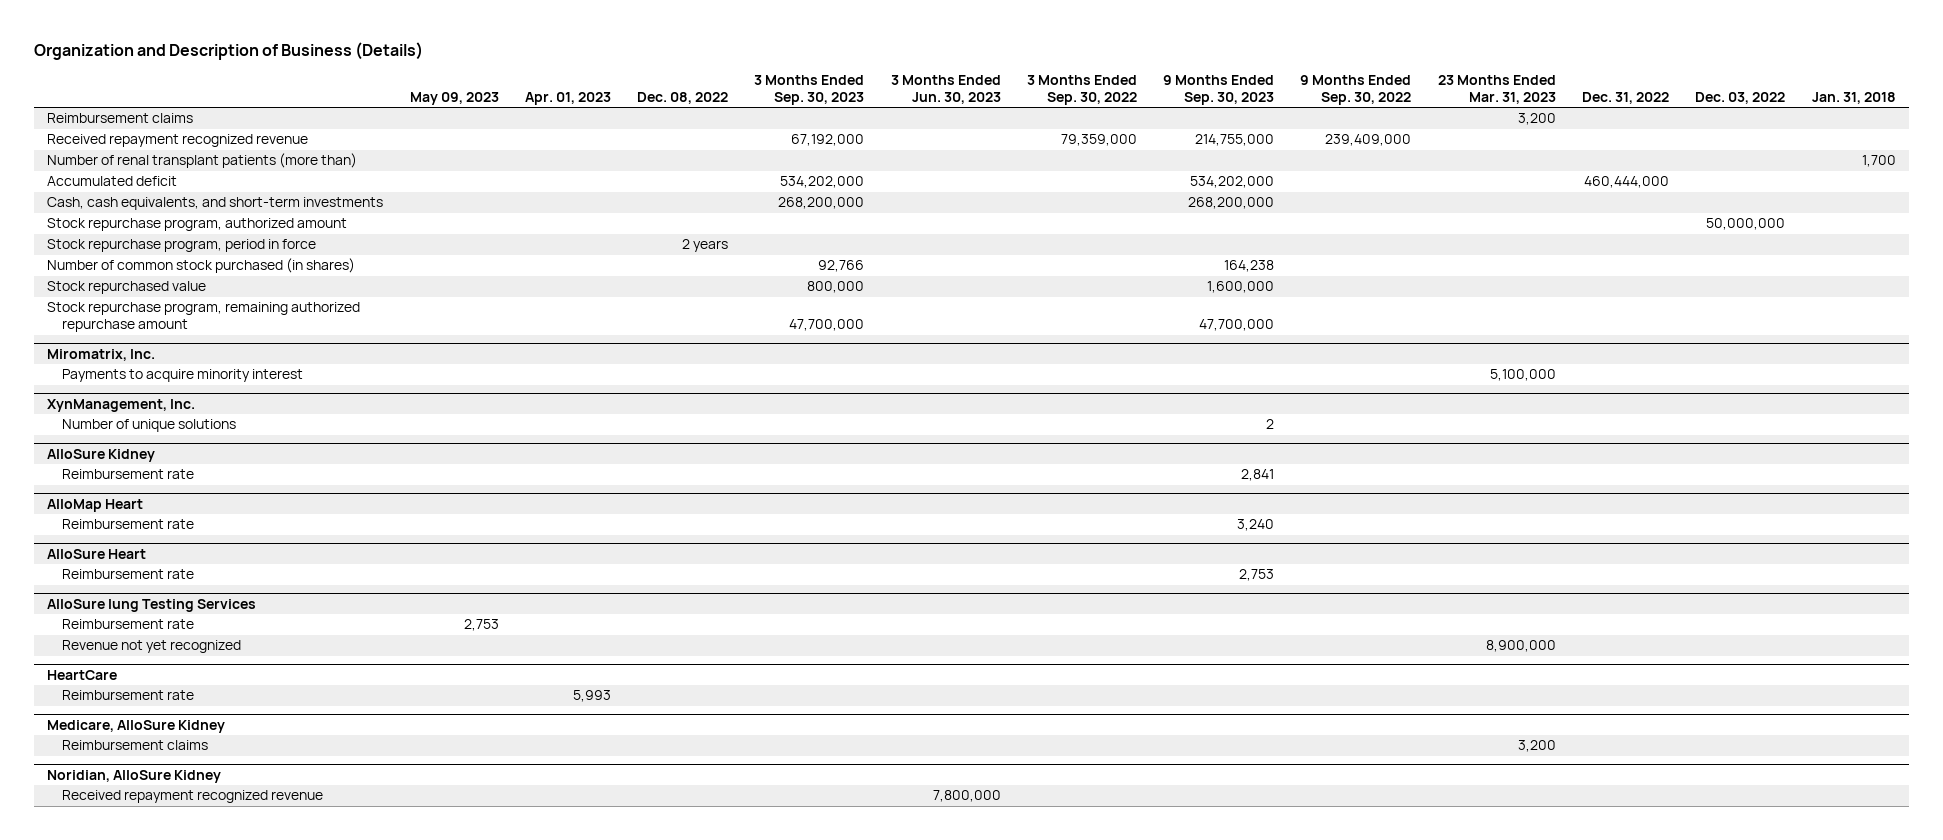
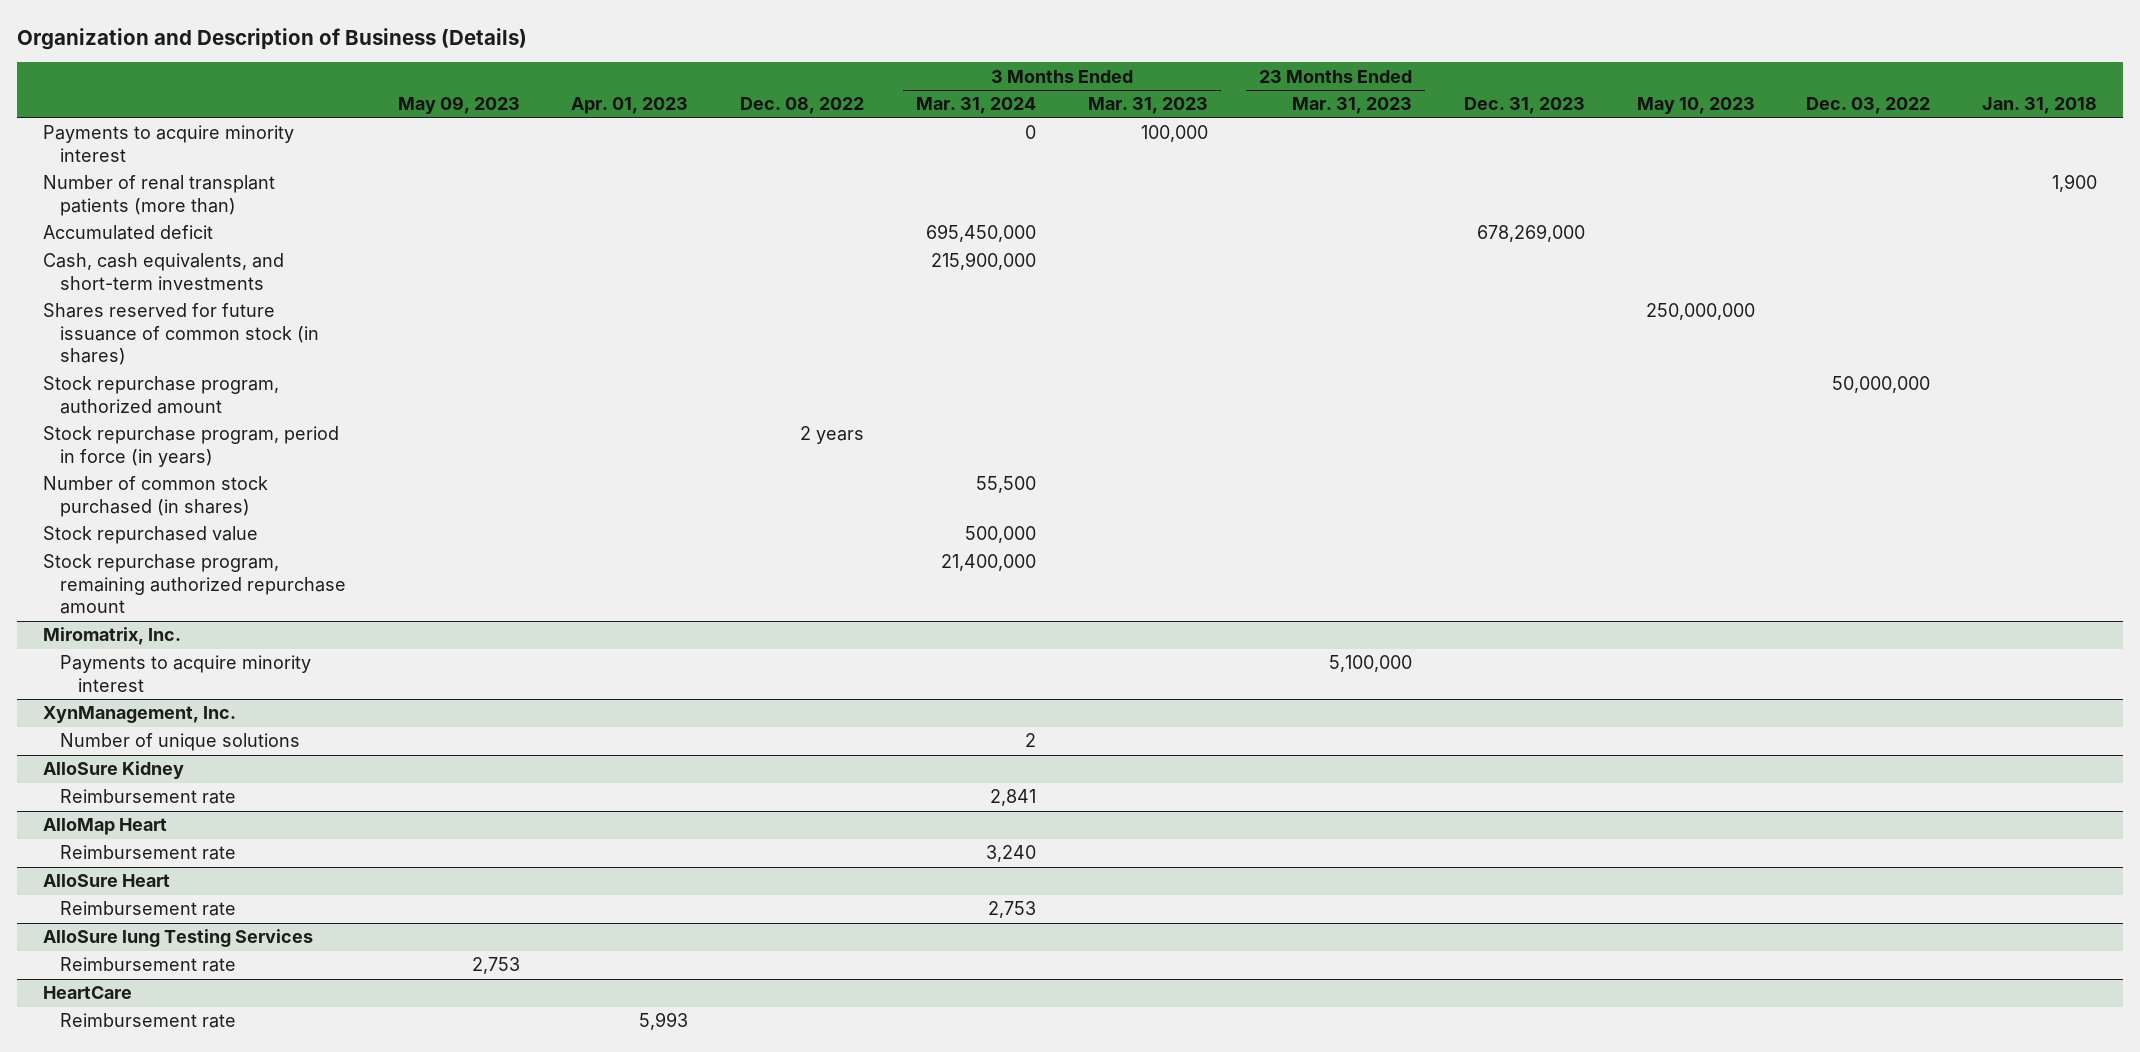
- | May 09, 2023 | Apr. 01, 2023 | Dec. 08, 2022 | 3 Months Ended Sep. 30, 2023 | 3 Months Ended Jun. 30, 2023 | 3 Months Ended Sep. 30, 2022 | 9 Months Ended Sep. 30, 2023 | 9 Months Ended Sep. 30, 2022 | 23 Months Ended Mar. 31, 2023 | Dec. 31, 2022 | Dec. 03, 2022 | Jan. 31, 2018
+ | May 09, 2023 | Apr. 01, 2023 | Dec. 08, 2022 | 3 Months Ended Mar. 31, 2024 | 3 Months Ended Mar. 31, 2023 | 23 Months Ended Mar. 31, 2023 | Dec. 31, 2023 | May 10, 2023 | Dec. 03, 2022 | Jan. 31, 2018
- Reimbursement claims | | | | | | | | | 3,200 | | |
- Received repayment recognized revenue | | | | 67,192,000 | | 79,359,000 | 214,755,000 | 239,409,000 | | | |
- Number of renal transplant patients (more than) | | | | | | | | | | | | 1,700
+ Payments to acquire minority interest | | | | 0 | 100,000 | | | | |
+ Number of renal transplant patients (more than) | | | | | | | | | | 1,900
+ Shares reserved for future issuance of common stock (in shares) | | | | | | | | 250,000,000 | |
- Stock repurchase program, period in force | | | 2 years | | | | | | | | |
+ Stock repurchase program, period in force (in years) | | | 2 years | | | | | | |
@ AlloSure lung Testing Services
- Revenue not yet recognized | | | | | | | | | 8,900,000 | | |
- Medicare, AlloSure Kidney
- Reimbursement claims | | | | | | | | | 3,200 | | |
- Noridian, AlloSure Kidney
- Received repayment recognized revenue | | | | | 7,800,000 | | | | | | |

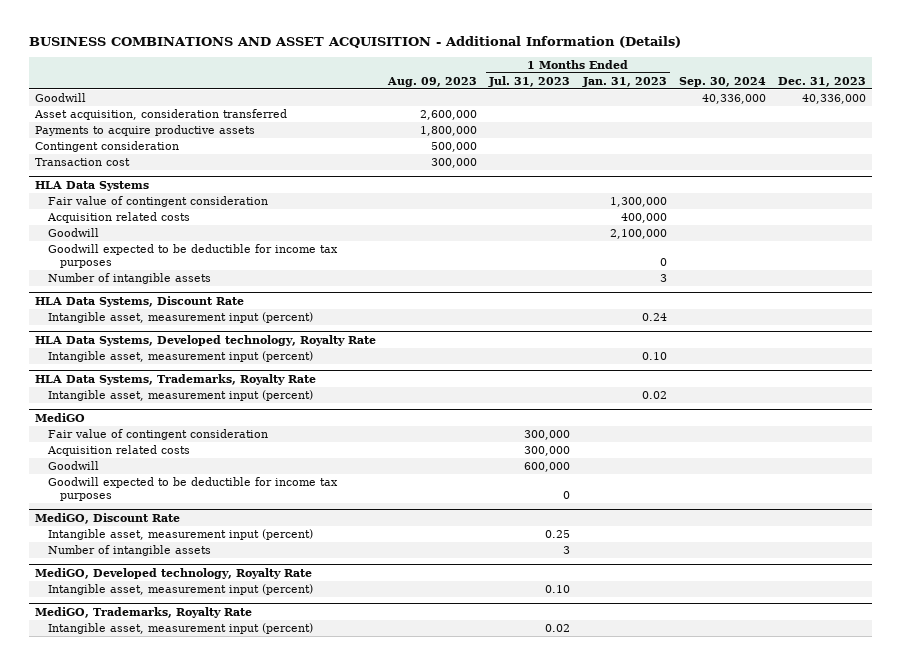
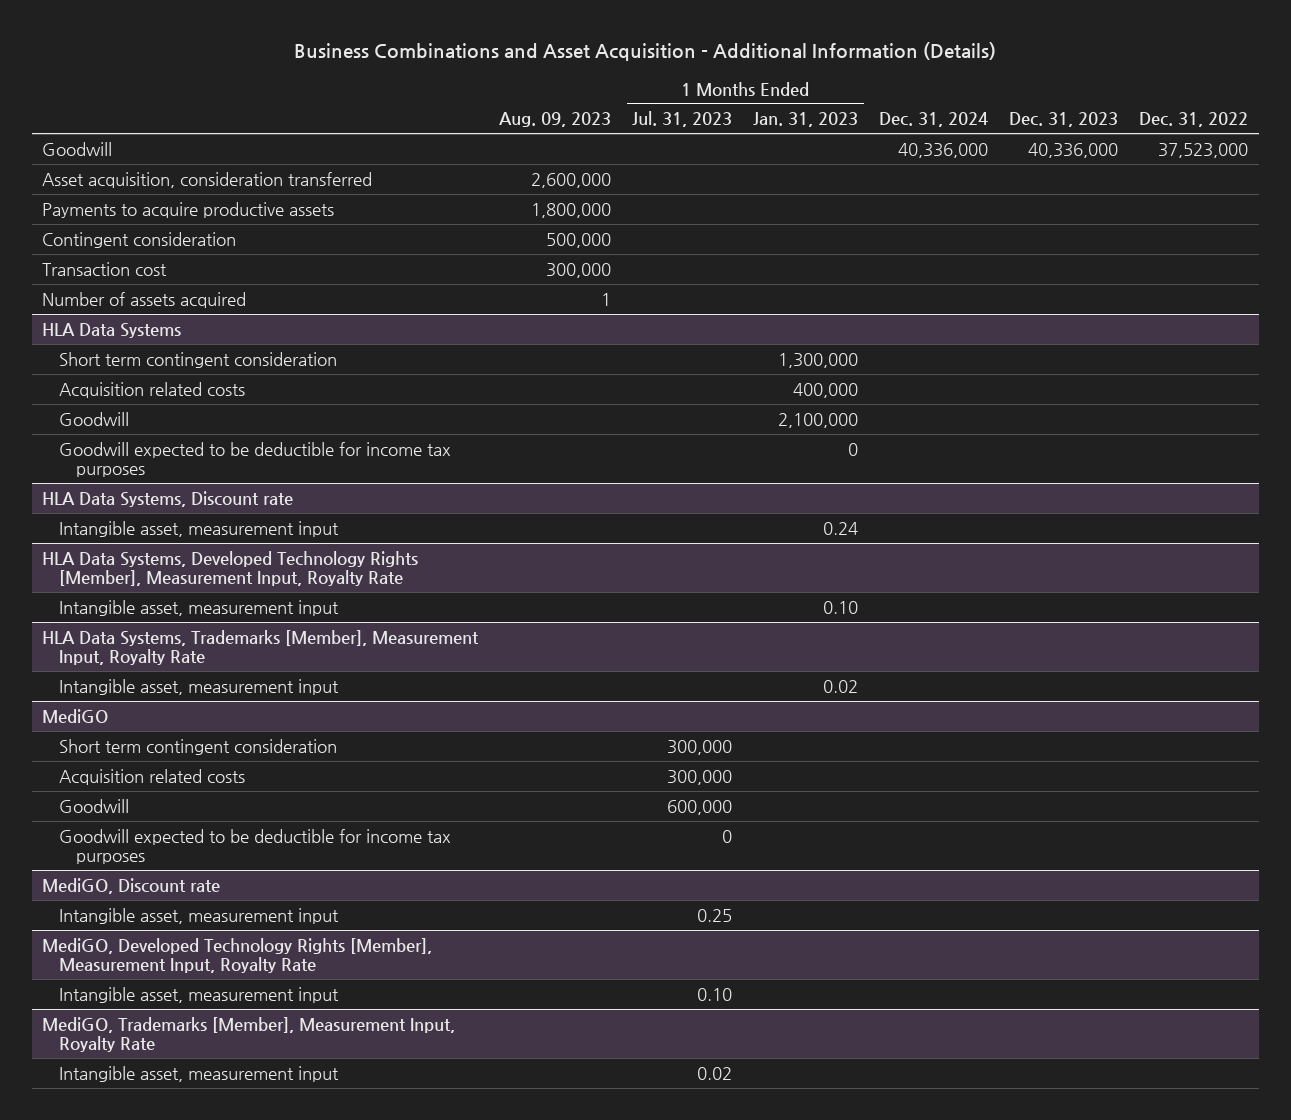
- BUSINESS COMBINATIONS AND ASSET ACQUISITION - Additional Information (Details)
+ Business Combinations and Asset Acquisition - Additional Information (Details)
- | Aug. 09, 2023 | 1 Months Ended Jul. 31, 2023 | 1 Months Ended Jan. 31, 2023 | Sep. 30, 2024 | Dec. 31, 2023
+ | Aug. 09, 2023 | 1 Months Ended Jul. 31, 2023 | 1 Months Ended Jan. 31, 2023 | Dec. 31, 2024 | Dec. 31, 2023 | Dec. 31, 2022
+ Number of assets acquired | 1 | | | | |
@ HLA Data Systems
- Fair value of contingent consideration | | | 1,300,000 | |
+ Short term contingent consideration | | | 1,300,000 | | |
- Number of intangible assets | | | 3 | |
- HLA Data Systems, Discount Rate
- Intangible asset, measurement input (percent) | | | 0.24 | |
- HLA Data Systems, Developed technology, Royalty Rate
- Intangible asset, measurement input (percent) | | | 0.10 | |
- HLA Data Systems, Trademarks, Royalty Rate
- Intangible asset, measurement input (percent) | | | 0.02 | |
+ HLA Data Systems, Discount rate
+ Intangible asset, measurement input | | | 0.24 | | |
+ HLA Data Systems, Developed Technology Rights [Member], Measurement Input, Royalty Rate
+ Intangible asset, measurement input | | | 0.10 | | |
+ HLA Data Systems, Trademarks [Member], Measurement Input, Royalty Rate
+ Intangible asset, measurement input | | | 0.02 | | |
@ MediGO
- Fair value of contingent consideration | | 300,000 | | |
+ Short term contingent consideration | | 300,000 | | | |
- MediGO, Discount Rate
- Intangible asset, measurement input (percent) | | 0.25 | | |
- Number of intangible assets | | 3 | | |
- MediGO, Developed technology, Royalty Rate
- Intangible asset, measurement input (percent) | | 0.10 | | |
- MediGO, Trademarks, Royalty Rate
- Intangible asset, measurement input (percent) | | 0.02 | | |
+ MediGO, Discount rate
+ Intangible asset, measurement input | | 0.25 | | | |
+ MediGO, Developed Technology Rights [Member], Measurement Input, Royalty Rate
+ Intangible asset, measurement input | | 0.10 | | | |
+ MediGO, Trademarks [Member], Measurement Input, Royalty Rate
+ Intangible asset, measurement input | | 0.02 | | | |

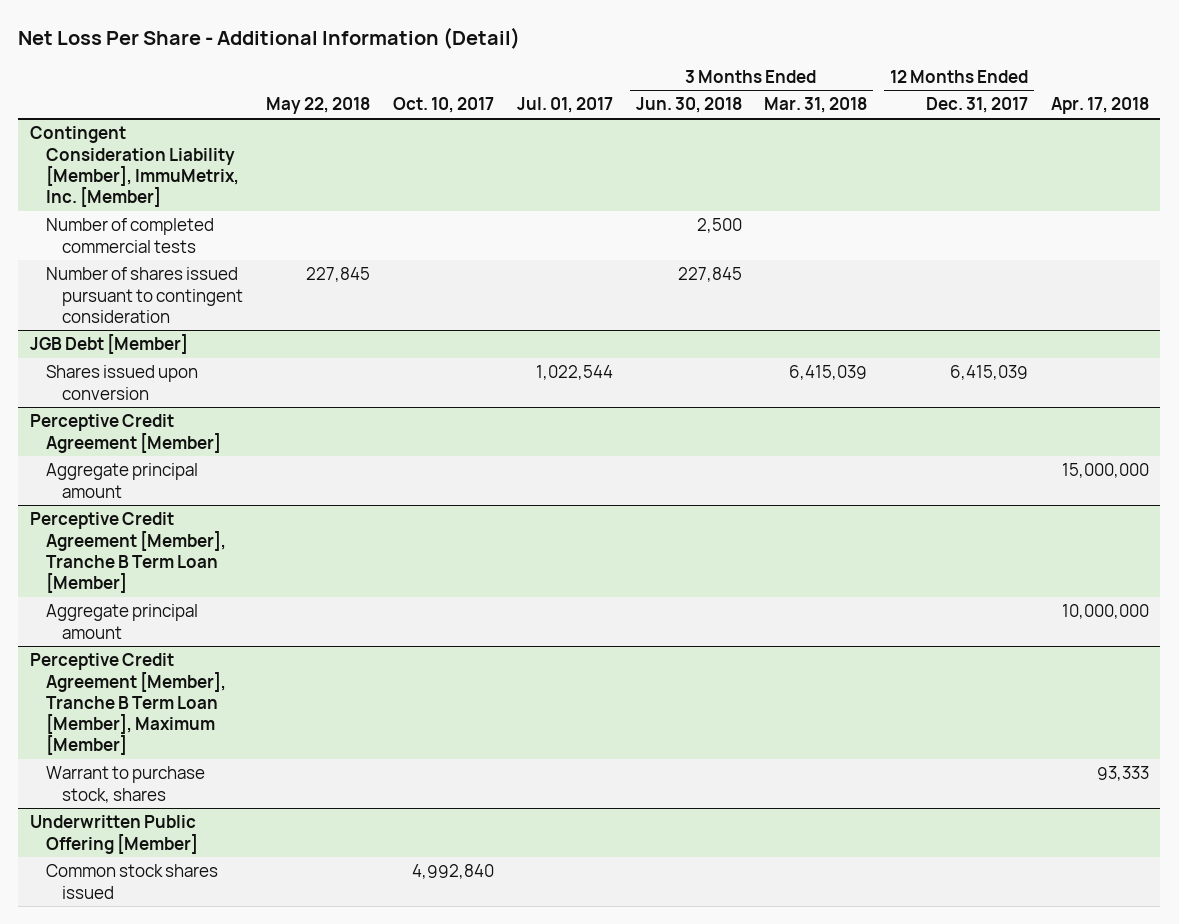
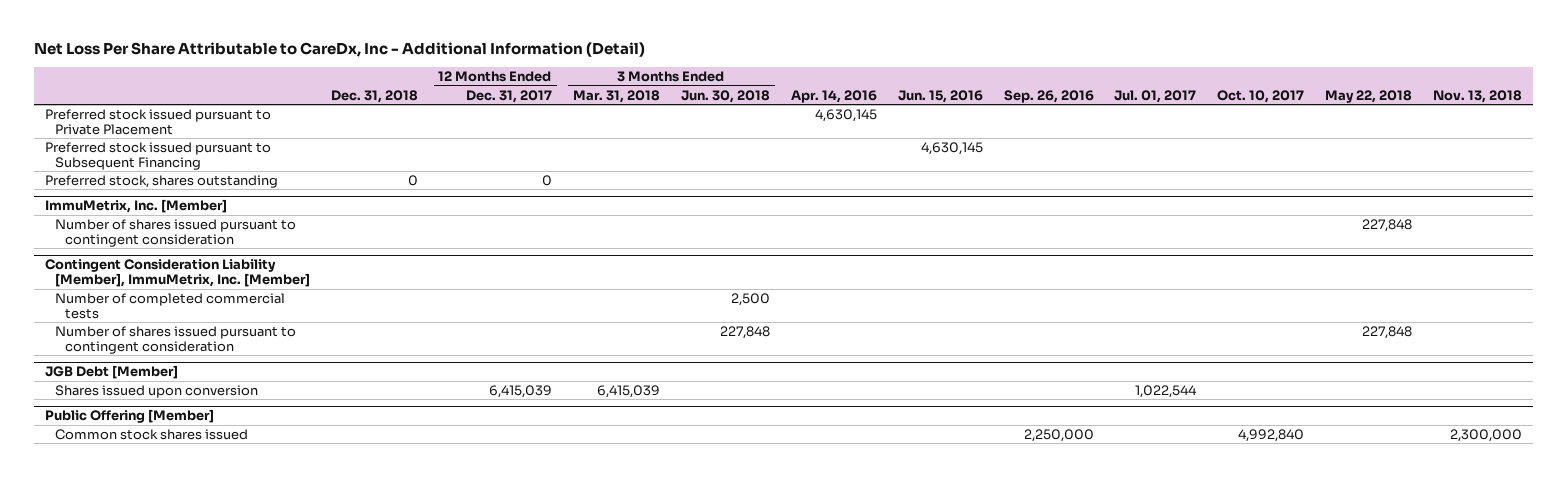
- Net Loss Per Share - Additional Information (Detail)
+ Net Loss Per Share Attributable to CareDx, Inc - Additional Information (Detail)
- | May 22, 2018 | Oct. 10, 2017 | Jul. 01, 2017 | 3 Months Ended Jun. 30, 2018 | 3 Months Ended Mar. 31, 2018 | 12 Months Ended Dec. 31, 2017 | Apr. 17, 2018
+ | Dec. 31, 2018 | 12 Months Ended Dec. 31, 2017 | 3 Months Ended Mar. 31, 2018 | 3 Months Ended Jun. 30, 2018 | Apr. 14, 2016 | Jun. 15, 2016 | Sep. 26, 2016 | Jul. 01, 2017 | Oct. 10, 2017 | May 22, 2018 | Nov. 13, 2018
+ Preferred stock issued pursuant to Private Placement | | | | | 4,630,145 | | | | | |
+ Preferred stock issued pursuant to Subsequent Financing | | | | | | 4,630,145 | | | | |
+ Preferred stock, shares outstanding | 0 | 0 | | | | | | | | |
+ ImmuMetrix, Inc. [Member]
+ Number of shares issued pursuant to contingent consideration | | | | | | | | | | 227,848 |
@ Contingent Consideration Liability [Member], ImmuMetrix, Inc. [Member]
- Number of shares issued pursuant to contingent consideration | 227,845 | | | 227,845 | | |
+ Number of shares issued pursuant to contingent consideration | | | | 227,848 | | | | | | 227,848 |
- Perceptive Credit Agreement [Member]
- Aggregate principal amount | | | | | | | 15,000,000
- Perceptive Credit Agreement [Member], Tranche B Term Loan [Member]
- Aggregate principal amount | | | | | | | 10,000,000
- Perceptive Credit Agreement [Member], Tranche B Term Loan [Member], Maximum [Member]
- Warrant to purchase stock, shares | | | | | | | 93,333
- Underwritten Public Offering [Member]
+ Public Offering [Member]

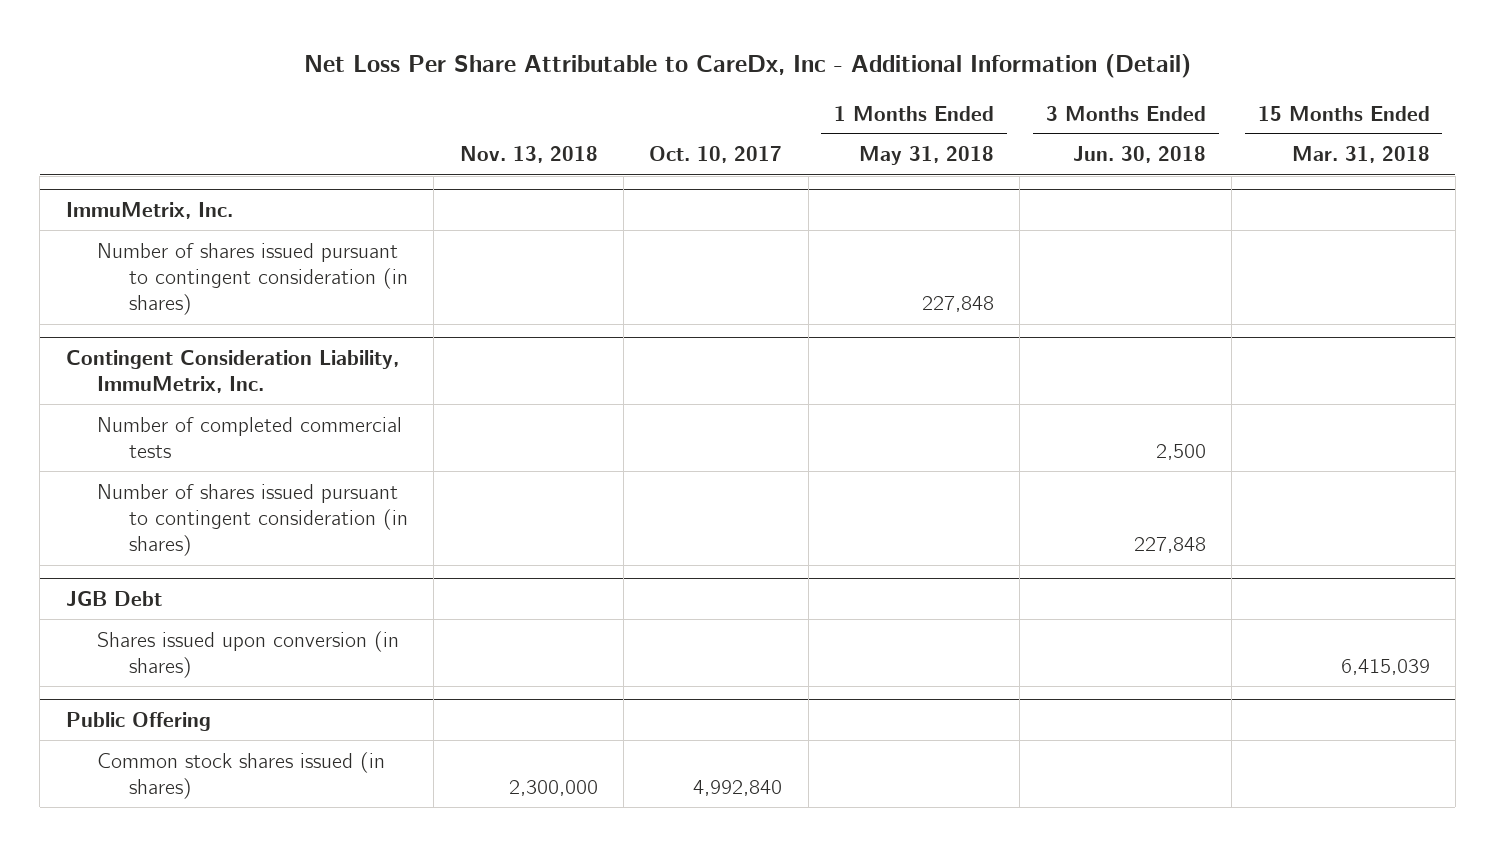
- | Dec. 31, 2018 | 12 Months Ended Dec. 31, 2017 | 3 Months Ended Mar. 31, 2018 | 3 Months Ended Jun. 30, 2018 | Apr. 14, 2016 | Jun. 15, 2016 | Sep. 26, 2016 | Jul. 01, 2017 | Oct. 10, 2017 | May 22, 2018 | Nov. 13, 2018
+ | Nov. 13, 2018 | Oct. 10, 2017 | 1 Months Ended May 31, 2018 | 3 Months Ended Jun. 30, 2018 | 15 Months Ended Mar. 31, 2018
- Preferred stock issued pursuant to Private Placement | | | | | 4,630,145 | | | | | |
- Preferred stock issued pursuant to Subsequent Financing | | | | | | 4,630,145 | | | | |
- Preferred stock, shares outstanding | 0 | 0 | | | | | | | | |
- ImmuMetrix, Inc. [Member]
- Number of shares issued pursuant to contingent consideration | | | | | | | | | | 227,848 |
- Contingent Consideration Liability [Member], ImmuMetrix, Inc. [Member]
+ ImmuMetrix, Inc.
+ Number of shares issued pursuant to contingent consideration (in shares) | | | 227,848 | |
+ Contingent Consideration Liability, ImmuMetrix, Inc.
- Number of shares issued pursuant to contingent consideration | | | | 227,848 | | | | | | 227,848 |
- JGB Debt [Member]
- Shares issued upon conversion | | 6,415,039 | 6,415,039 | | | | | 1,022,544 | | |
- Public Offering [Member]
- Common stock shares issued | | | | | | | 2,250,000 | | 4,992,840 | | 2,300,000
+ Number of shares issued pursuant to contingent consideration (in shares) | | | | 227,848 |
+ JGB Debt
+ Shares issued upon conversion (in shares) | | | | | 6,415,039
+ Public Offering
+ Common stock shares issued (in shares) | 2,300,000 | 4,992,840 | | |

